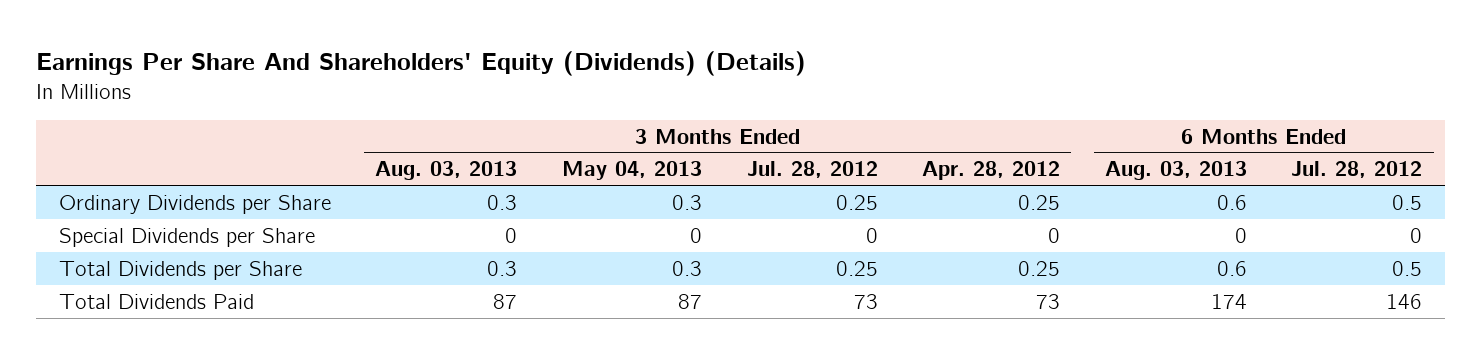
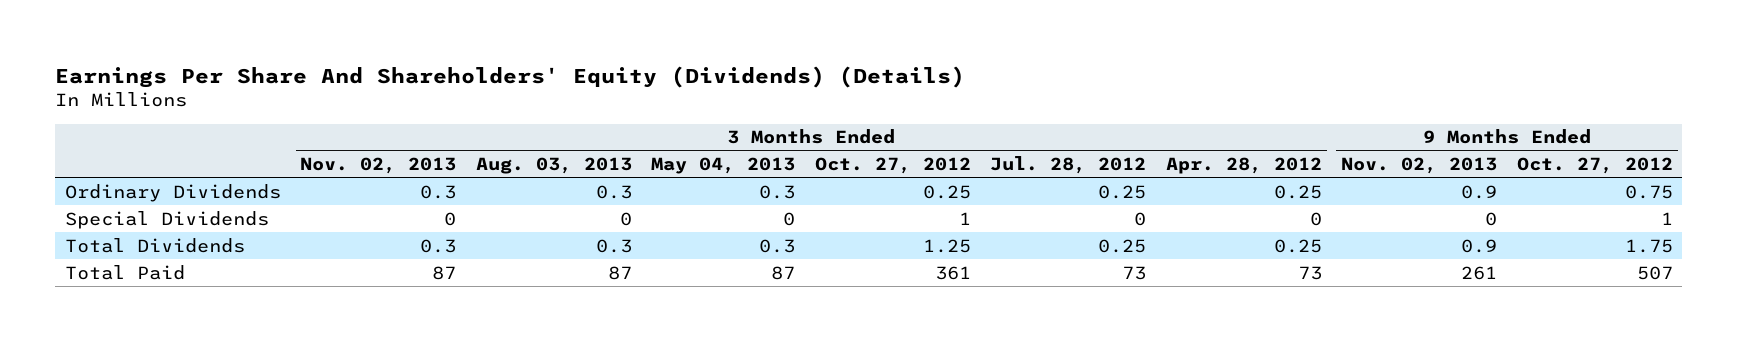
- | 3 Months Ended Aug. 03, 2013 | 3 Months Ended May 04, 2013 | 3 Months Ended Jul. 28, 2012 | 3 Months Ended Apr. 28, 2012 | 6 Months Ended Aug. 03, 2013 | 6 Months Ended Jul. 28, 2012
+ | 3 Months Ended Nov. 02, 2013 | 3 Months Ended Aug. 03, 2013 | 3 Months Ended May 04, 2013 | 3 Months Ended Oct. 27, 2012 | 3 Months Ended Jul. 28, 2012 | 3 Months Ended Apr. 28, 2012 | 9 Months Ended Nov. 02, 2013 | 9 Months Ended Oct. 27, 2012
- Ordinary Dividends per Share | 0.3 | 0.3 | 0.25 | 0.25 | 0.6 | 0.5
- Special Dividends per Share | 0 | 0 | 0 | 0 | 0 | 0
- Total Dividends per Share | 0.3 | 0.3 | 0.25 | 0.25 | 0.6 | 0.5
- Total Dividends Paid | 87 | 87 | 73 | 73 | 174 | 146
+ Ordinary Dividends | 0.3 | 0.3 | 0.3 | 0.25 | 0.25 | 0.25 | 0.9 | 0.75
+ Special Dividends | 0 | 0 | 0 | 1 | 0 | 0 | 0 | 1
+ Total Dividends | 0.3 | 0.3 | 0.3 | 1.25 | 0.25 | 0.25 | 0.9 | 1.75
+ Total Paid | 87 | 87 | 87 | 361 | 73 | 73 | 261 | 507

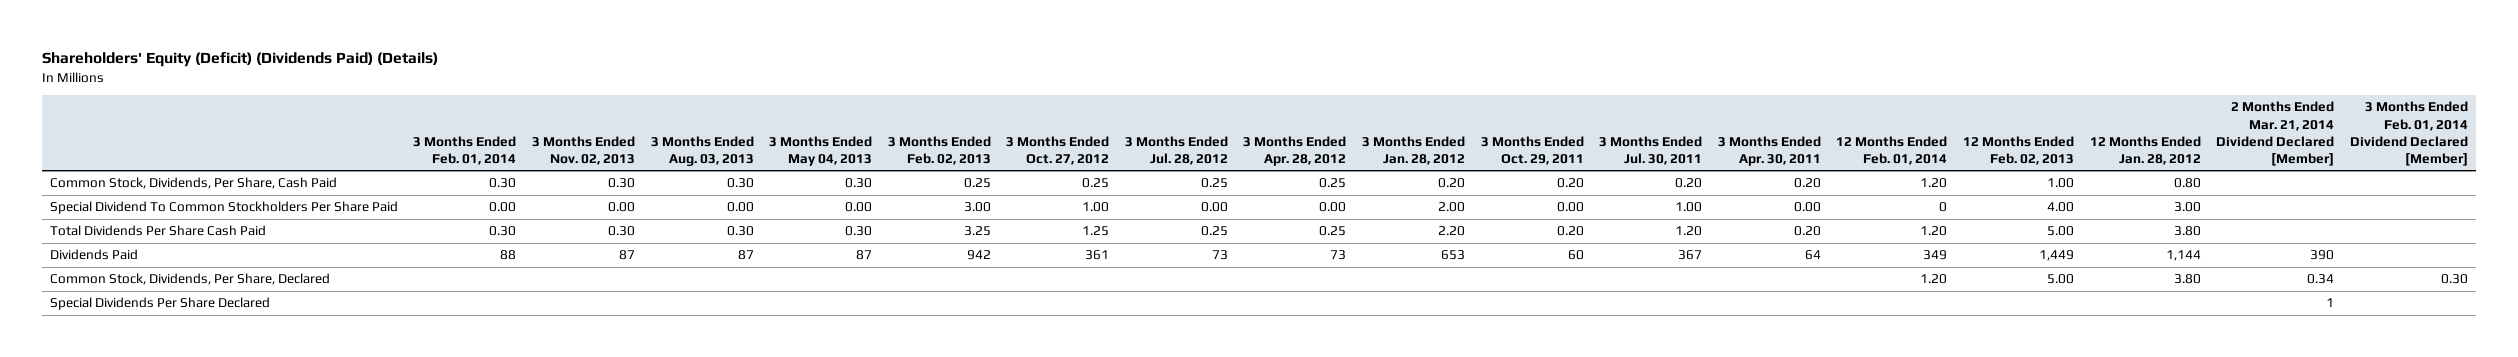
- Earnings Per Share And Shareholders' Equity (Dividends) (Details)
+ Shareholders' Equity (Deficit) (Dividends Paid) (Details)
- | 3 Months Ended Nov. 02, 2013 | 3 Months Ended Aug. 03, 2013 | 3 Months Ended May 04, 2013 | 3 Months Ended Oct. 27, 2012 | 3 Months Ended Jul. 28, 2012 | 3 Months Ended Apr. 28, 2012 | 9 Months Ended Nov. 02, 2013 | 9 Months Ended Oct. 27, 2012
+ | 3 Months Ended Feb. 01, 2014 | 3 Months Ended Nov. 02, 2013 | 3 Months Ended Aug. 03, 2013 | 3 Months Ended May 04, 2013 | 3 Months Ended Feb. 02, 2013 | 3 Months Ended Oct. 27, 2012 | 3 Months Ended Jul. 28, 2012 | 3 Months Ended Apr. 28, 2012 | 3 Months Ended Jan. 28, 2012 | 3 Months Ended Oct. 29, 2011 | 3 Months Ended Jul. 30, 2011 | 3 Months Ended Apr. 30, 2011 | 12 Months Ended Feb. 01, 2014 | 12 Months Ended Feb. 02, 2013 | 12 Months Ended Jan. 28, 2012 | 2 Months Ended Mar. 21, 2014 Dividend Declared [Member] | 3 Months Ended Feb. 01, 2014 Dividend Declared [Member]
- Ordinary Dividends | 0.3 | 0.3 | 0.3 | 0.25 | 0.25 | 0.25 | 0.9 | 0.75
- Special Dividends | 0 | 0 | 0 | 1 | 0 | 0 | 0 | 1
- Total Dividends | 0.3 | 0.3 | 0.3 | 1.25 | 0.25 | 0.25 | 0.9 | 1.75
- Total Paid | 87 | 87 | 87 | 361 | 73 | 73 | 261 | 507
+ Common Stock, Dividends, Per Share, Cash Paid | 0.30 | 0.30 | 0.30 | 0.30 | 0.25 | 0.25 | 0.25 | 0.25 | 0.20 | 0.20 | 0.20 | 0.20 | 1.20 | 1.00 | 0.80 | |
+ Special Dividend To Common Stockholders Per Share Paid | 0.00 | 0.00 | 0.00 | 0.00 | 3.00 | 1.00 | 0.00 | 0.00 | 2.00 | 0.00 | 1.00 | 0.00 | 0 | 4.00 | 3.00 | |
+ Total Dividends Per Share Cash Paid | 0.30 | 0.30 | 0.30 | 0.30 | 3.25 | 1.25 | 0.25 | 0.25 | 2.20 | 0.20 | 1.20 | 0.20 | 1.20 | 5.00 | 3.80 | |
+ Dividends Paid | 88 | 87 | 87 | 87 | 942 | 361 | 73 | 73 | 653 | 60 | 367 | 64 | 349 | 1,449 | 1,144 | 390 |
+ Common Stock, Dividends, Per Share, Declared | | | | | | | | | | | | | 1.20 | 5.00 | 3.80 | 0.34 | 0.30
+ Special Dividends Per Share Declared | | | | | | | | | | | | | | | | 1 |

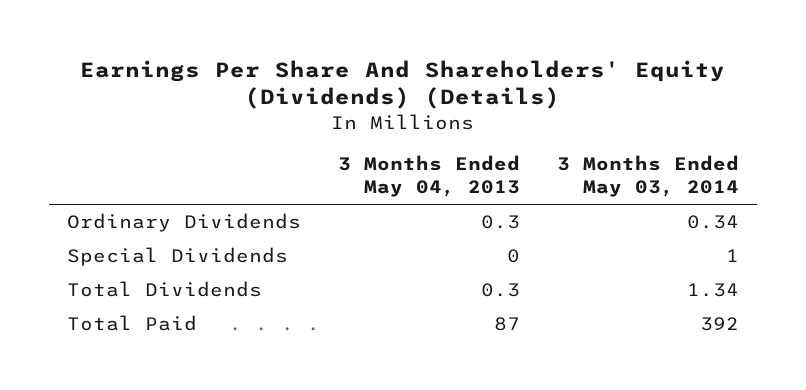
- Shareholders' Equity (Deficit) (Dividends Paid) (Details)
+ Earnings Per Share And Shareholders' Equity (Dividends) (Details)
- | 3 Months Ended Feb. 01, 2014 | 3 Months Ended Nov. 02, 2013 | 3 Months Ended Aug. 03, 2013 | 3 Months Ended May 04, 2013 | 3 Months Ended Feb. 02, 2013 | 3 Months Ended Oct. 27, 2012 | 3 Months Ended Jul. 28, 2012 | 3 Months Ended Apr. 28, 2012 | 3 Months Ended Jan. 28, 2012 | 3 Months Ended Oct. 29, 2011 | 3 Months Ended Jul. 30, 2011 | 3 Months Ended Apr. 30, 2011 | 12 Months Ended Feb. 01, 2014 | 12 Months Ended Feb. 02, 2013 | 12 Months Ended Jan. 28, 2012 | 2 Months Ended Mar. 21, 2014 Dividend Declared [Member] | 3 Months Ended Feb. 01, 2014 Dividend Declared [Member]
+ | 3 Months Ended May 04, 2013 | 3 Months Ended May 03, 2014
- Common Stock, Dividends, Per Share, Cash Paid | 0.30 | 0.30 | 0.30 | 0.30 | 0.25 | 0.25 | 0.25 | 0.25 | 0.20 | 0.20 | 0.20 | 0.20 | 1.20 | 1.00 | 0.80 | |
- Special Dividend To Common Stockholders Per Share Paid | 0.00 | 0.00 | 0.00 | 0.00 | 3.00 | 1.00 | 0.00 | 0.00 | 2.00 | 0.00 | 1.00 | 0.00 | 0 | 4.00 | 3.00 | |
- Total Dividends Per Share Cash Paid | 0.30 | 0.30 | 0.30 | 0.30 | 3.25 | 1.25 | 0.25 | 0.25 | 2.20 | 0.20 | 1.20 | 0.20 | 1.20 | 5.00 | 3.80 | |
- Dividends Paid | 88 | 87 | 87 | 87 | 942 | 361 | 73 | 73 | 653 | 60 | 367 | 64 | 349 | 1,449 | 1,144 | 390 |
- Common Stock, Dividends, Per Share, Declared | | | | | | | | | | | | | 1.20 | 5.00 | 3.80 | 0.34 | 0.30
- Special Dividends Per Share Declared | | | | | | | | | | | | | | | | 1 |
+ Ordinary Dividends | 0.3 | 0.34
+ Special Dividends | 0 | 1
+ Total Dividends | 0.3 | 1.34
+ Total Paid | 87 | 392

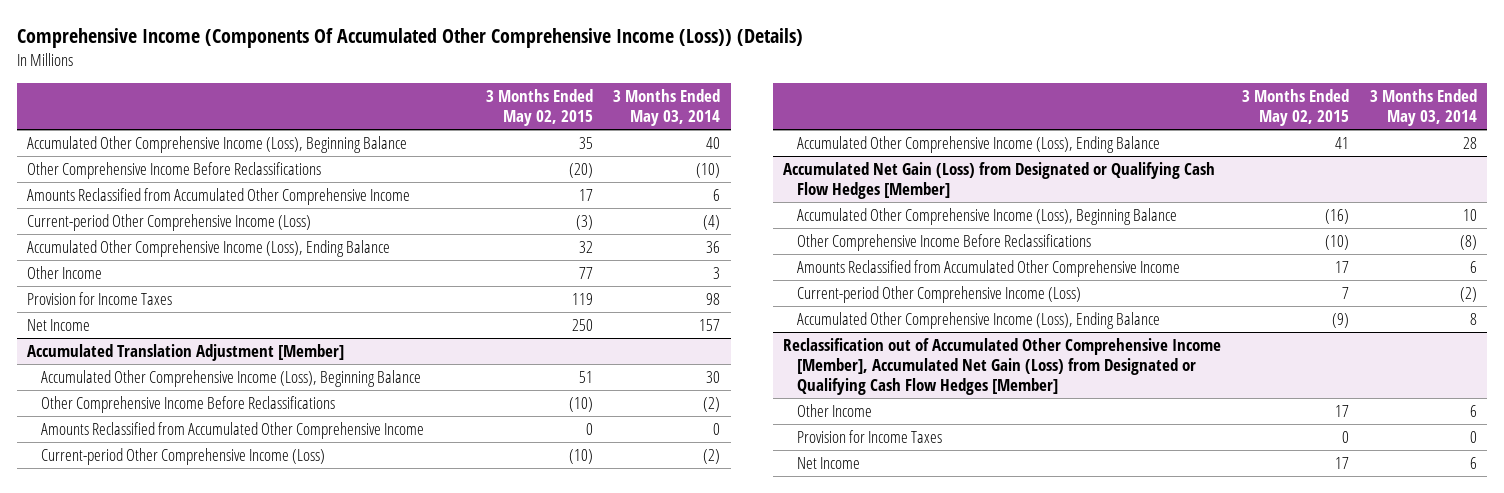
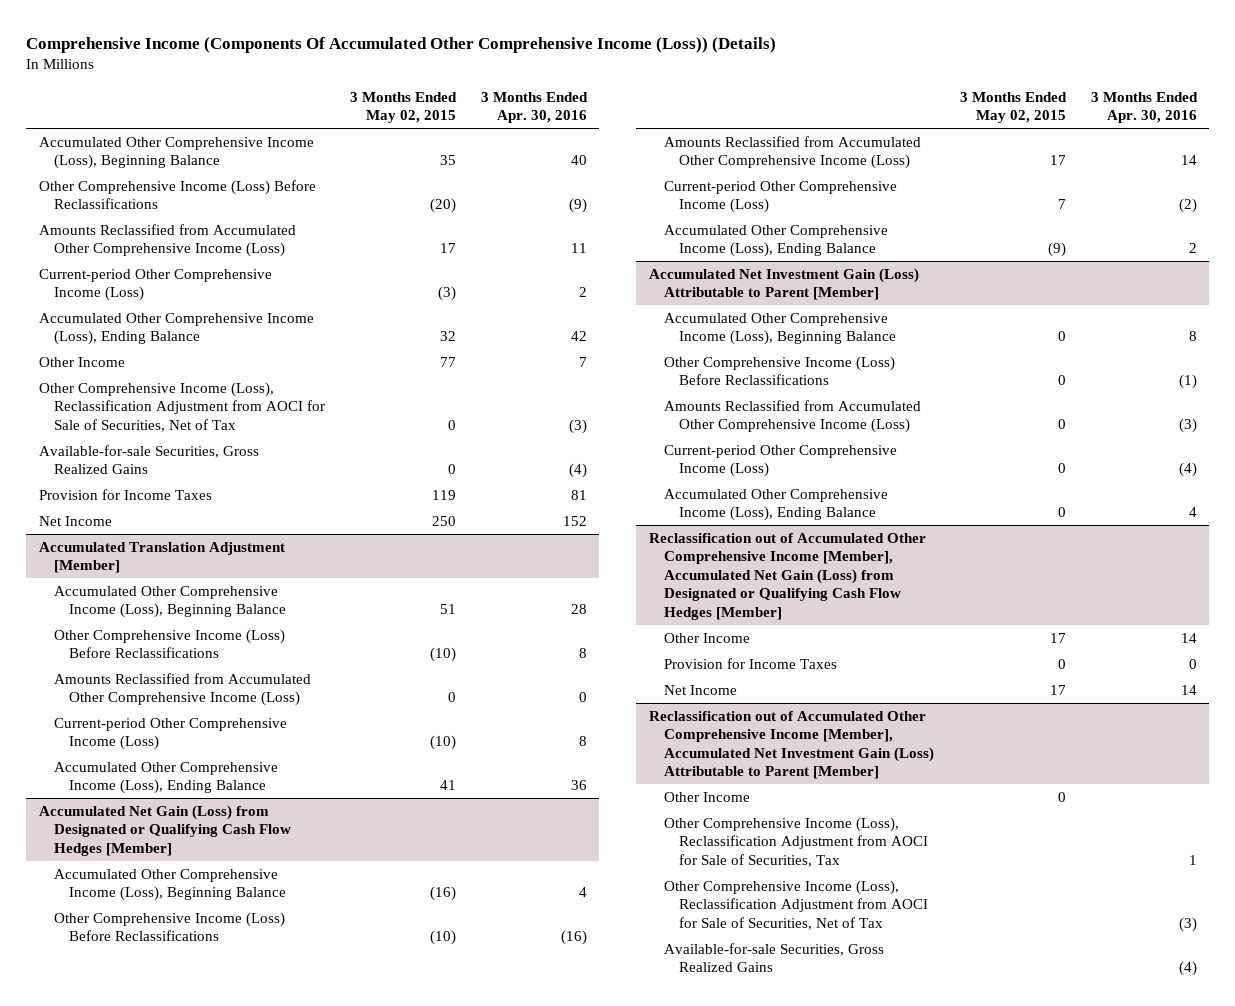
- | 3 Months Ended May 02, 2015 | 3 Months Ended May 03, 2014
+ | 3 Months Ended May 02, 2015 | 3 Months Ended Apr. 30, 2016
- Other Comprehensive Income Before Reclassifications | (20) | (10)
- Amounts Reclassified from Accumulated Other Comprehensive Income | 17 | 6
+ Other Comprehensive Income (Loss) Before Reclassifications | (20) | (9)
+ Amounts Reclassified from Accumulated Other Comprehensive Income (Loss) | 17 | 11
+ Other Comprehensive Income (Loss), Reclassification Adjustment from AOCI for Sale of Securities, Net of Tax | 0 | (3)
+ Available-for-sale Securities, Gross Realized Gains | 0 | (4)
@ Accumulated Translation Adjustment [Member]
- Other Comprehensive Income Before Reclassifications | (10) | (2)
- Amounts Reclassified from Accumulated Other Comprehensive Income | 0 | 0
+ Other Comprehensive Income (Loss) Before Reclassifications | (10) | 8
+ Amounts Reclassified from Accumulated Other Comprehensive Income (Loss) | 0 | 0
@ Accumulated Net Gain (Loss) from Designated or Qualifying Cash Flow Hedges [Member]
- Other Comprehensive Income Before Reclassifications | (10) | (8)
- Amounts Reclassified from Accumulated Other Comprehensive Income | 17 | 6
+ Other Comprehensive Income (Loss) Before Reclassifications | (10) | (16)
+ Amounts Reclassified from Accumulated Other Comprehensive Income (Loss) | 17 | 14
+ Accumulated Net Investment Gain (Loss) Attributable to Parent [Member]
+ Accumulated Other Comprehensive Income (Loss), Beginning Balance | 0 | 8
+ Other Comprehensive Income (Loss) Before Reclassifications | 0 | (1)
+ Amounts Reclassified from Accumulated Other Comprehensive Income (Loss) | 0 | (3)
+ Current-period Other Comprehensive Income (Loss) | 0 | (4)
+ Accumulated Other Comprehensive Income (Loss), Ending Balance | 0 | 4
+ Reclassification out of Accumulated Other Comprehensive Income [Member], Accumulated Net Investment Gain (Loss) Attributable to Parent [Member]
+ Other Income | 0 |
+ Other Comprehensive Income (Loss), Reclassification Adjustment from AOCI for Sale of Securities, Tax | | 1
+ Other Comprehensive Income (Loss), Reclassification Adjustment from AOCI for Sale of Securities, Net of Tax | | (3)
+ Available-for-sale Securities, Gross Realized Gains | | (4)

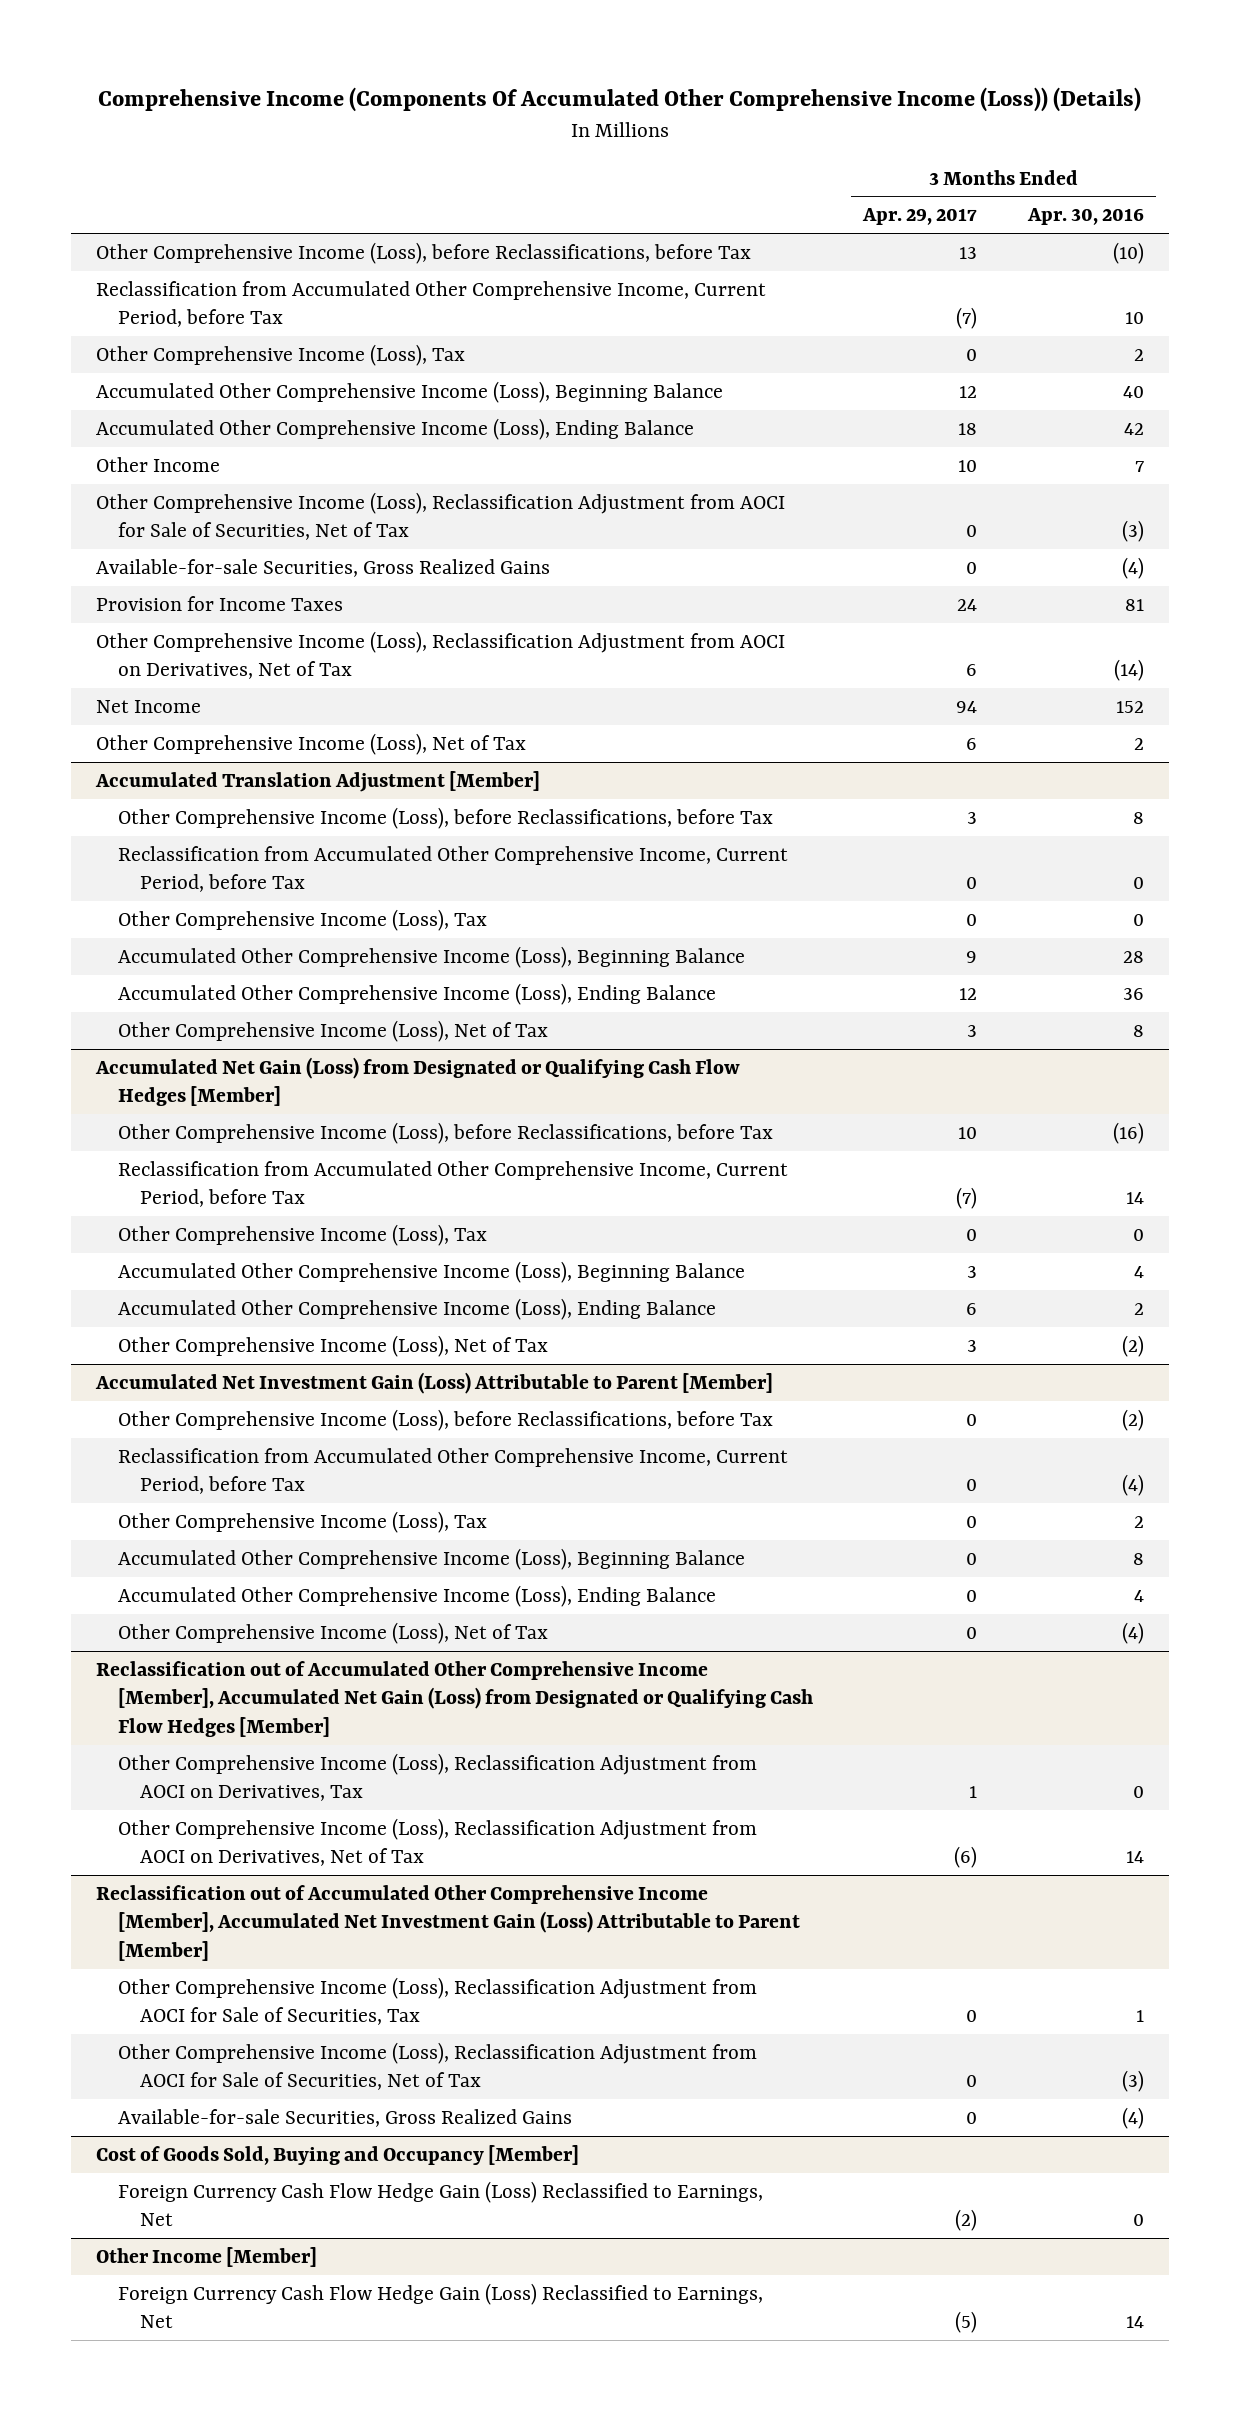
- | 3 Months Ended May 02, 2015 | 3 Months Ended Apr. 30, 2016
+ | 3 Months Ended Apr. 29, 2017 | 3 Months Ended Apr. 30, 2016
+ Other Comprehensive Income (Loss), before Reclassifications, before Tax | 13 | (10)
+ Reclassification from Accumulated Other Comprehensive Income, Current Period, before Tax | (7) | 10
+ Other Comprehensive Income (Loss), Tax | 0 | 2
- Other Comprehensive Income (Loss) Before Reclassifications | (20) | (9)
- Amounts Reclassified from Accumulated Other Comprehensive Income (Loss) | 17 | 11
- Current-period Other Comprehensive Income (Loss) | (3) | 2
+ Other Comprehensive Income (Loss), Reclassification Adjustment from AOCI on Derivatives, Net of Tax | 6 | (14)
+ Other Comprehensive Income (Loss), Net of Tax | 6 | 2
@ Accumulated Translation Adjustment [Member]
+ Other Comprehensive Income (Loss), before Reclassifications, before Tax | 3 | 8
+ Reclassification from Accumulated Other Comprehensive Income, Current Period, before Tax | 0 | 0
+ Other Comprehensive Income (Loss), Tax | 0 | 0
- Other Comprehensive Income (Loss) Before Reclassifications | (10) | 8
- Amounts Reclassified from Accumulated Other Comprehensive Income (Loss) | 0 | 0
- Current-period Other Comprehensive Income (Loss) | (10) | 8
+ Other Comprehensive Income (Loss), Net of Tax | 3 | 8
@ Accumulated Net Gain (Loss) from Designated or Qualifying Cash Flow Hedges [Member]
+ Other Comprehensive Income (Loss), before Reclassifications, before Tax | 10 | (16)
+ Reclassification from Accumulated Other Comprehensive Income, Current Period, before Tax | (7) | 14
+ Other Comprehensive Income (Loss), Tax | 0 | 0
- Other Comprehensive Income (Loss) Before Reclassifications | (10) | (16)
- Amounts Reclassified from Accumulated Other Comprehensive Income (Loss) | 17 | 14
- Current-period Other Comprehensive Income (Loss) | 7 | (2)
+ Other Comprehensive Income (Loss), Net of Tax | 3 | (2)
@ Accumulated Net Investment Gain (Loss) Attributable to Parent [Member]
+ Other Comprehensive Income (Loss), before Reclassifications, before Tax | 0 | (2)
+ Reclassification from Accumulated Other Comprehensive Income, Current Period, before Tax | 0 | (4)
+ Other Comprehensive Income (Loss), Tax | 0 | 2
- Other Comprehensive Income (Loss) Before Reclassifications | 0 | (1)
- Amounts Reclassified from Accumulated Other Comprehensive Income (Loss) | 0 | (3)
- Current-period Other Comprehensive Income (Loss) | 0 | (4)
+ Other Comprehensive Income (Loss), Net of Tax | 0 | (4)
@ Reclassification out of Accumulated Other Comprehensive Income [Member], Accumulated Net Gain (Loss) from Designated or Qualifying Cash Flow Hedges [Member]
- Other Income | 17 | 14
- Provision for Income Taxes | 0 | 0
- Net Income | 17 | 14
+ Other Comprehensive Income (Loss), Reclassification Adjustment from AOCI on Derivatives, Tax | 1 | 0
+ Other Comprehensive Income (Loss), Reclassification Adjustment from AOCI on Derivatives, Net of Tax | (6) | 14
@ Reclassification out of Accumulated Other Comprehensive Income [Member], Accumulated Net Investment Gain (Loss) Attributable to Parent [Member]
- Other Income | 0 |
+ Cost of Goods Sold, Buying and Occupancy [Member]
+ Foreign Currency Cash Flow Hedge Gain (Loss) Reclassified to Earnings, Net | (2) | 0
+ Other Income [Member]
+ Foreign Currency Cash Flow Hedge Gain (Loss) Reclassified to Earnings, Net | (5) | 14

